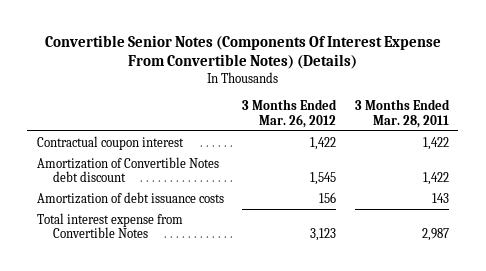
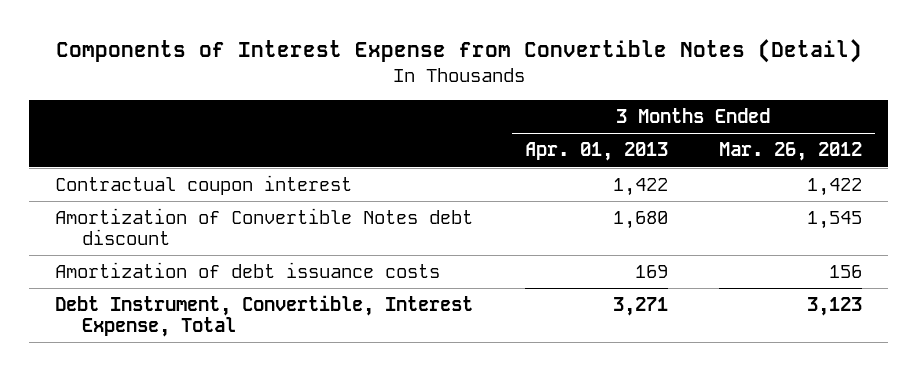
- Convertible Senior Notes (Components Of Interest Expense From Convertible Notes) (Details)
+ Components of Interest Expense from Convertible Notes (Detail)
- | 3 Months Ended Mar. 26, 2012 | 3 Months Ended Mar. 28, 2011
+ | 3 Months Ended Apr. 01, 2013 | 3 Months Ended Mar. 26, 2012
- Total interest expense from Convertible Notes | 3,123 | 2,987
+ Debt Instrument, Convertible, Interest Expense, Total | 3,271 | 3,123

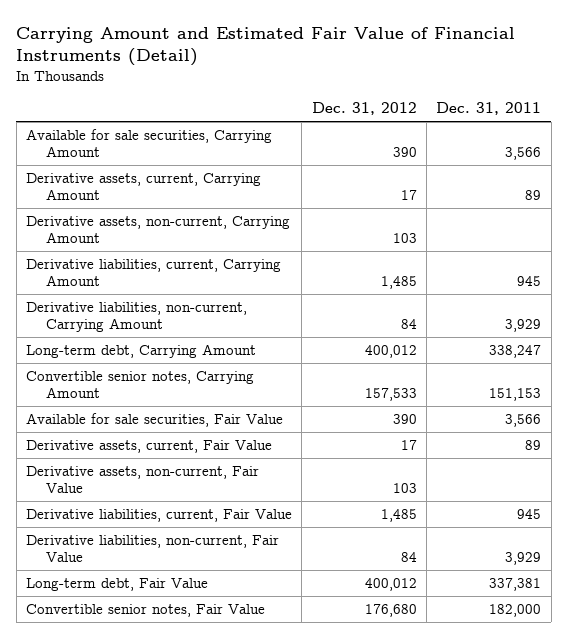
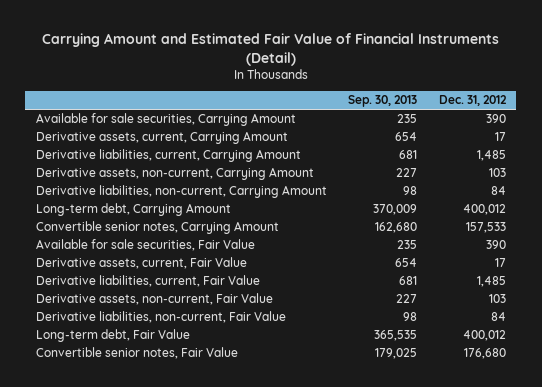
- | Dec. 31, 2012 | Dec. 31, 2011
+ | Sep. 30, 2013 | Dec. 31, 2012
moved down: Derivative assets, non-current, Carrying Amount | 227 | 103
moved down: Derivative assets, non-current, Fair Value | 227 | 103

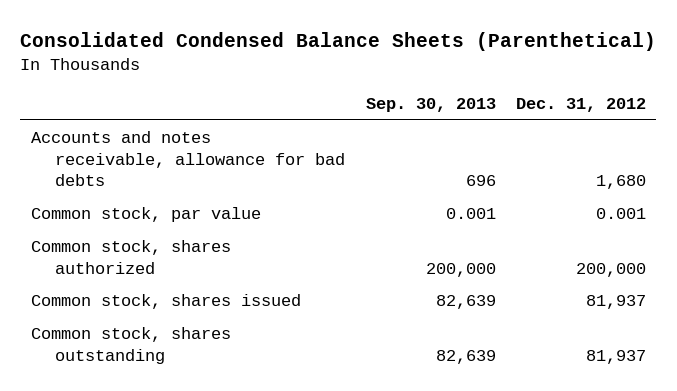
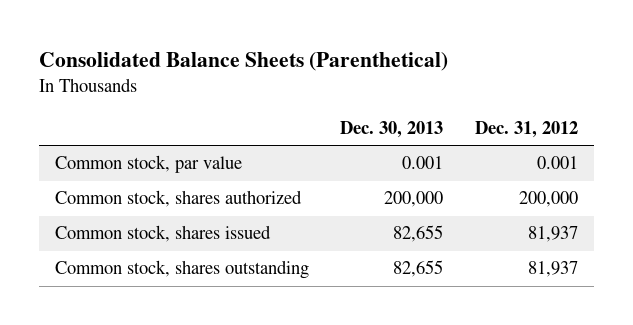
- Consolidated Condensed Balance Sheets (Parenthetical)
+ Consolidated Balance Sheets (Parenthetical)
- | Sep. 30, 2013 | Dec. 31, 2012
+ | Dec. 30, 2013 | Dec. 31, 2012
- Accounts and notes receivable, allowance for bad debts | 696 | 1,680

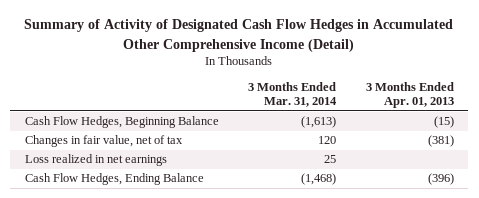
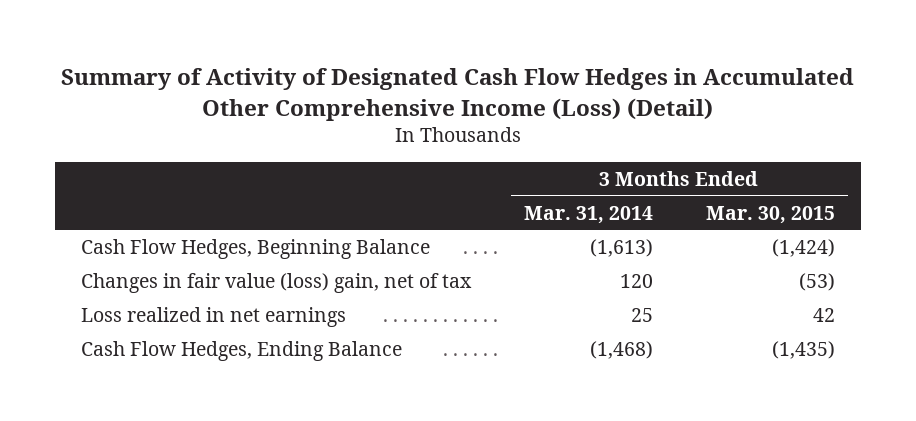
- Summary of Activity of Designated Cash Flow Hedges in Accumulated Other Comprehensive Income (Detail)
+ Summary of Activity of Designated Cash Flow Hedges in Accumulated Other Comprehensive Income (Loss) (Detail)
- | 3 Months Ended Mar. 31, 2014 | 3 Months Ended Apr. 01, 2013
+ | 3 Months Ended Mar. 31, 2014 | 3 Months Ended Mar. 30, 2015
- Changes in fair value, net of tax | 120 | (381)
+ Changes in fair value (loss) gain, net of tax | 120 | (53)

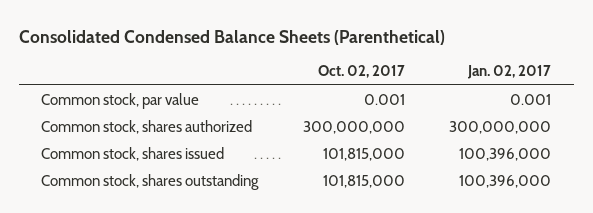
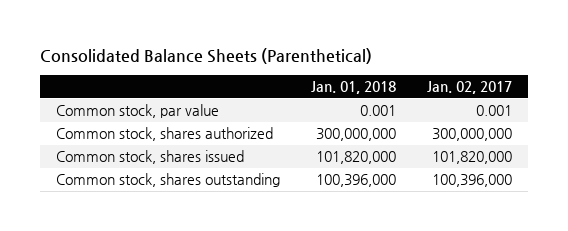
- Consolidated Condensed Balance Sheets (Parenthetical)
+ Consolidated Balance Sheets (Parenthetical)
- | Oct. 02, 2017 | Jan. 02, 2017
+ | Jan. 01, 2018 | Jan. 02, 2017
- Common stock, shares issued | 101,815,000 | 100,396,000
+ Common stock, shares issued | 101,820,000 | 101,820,000

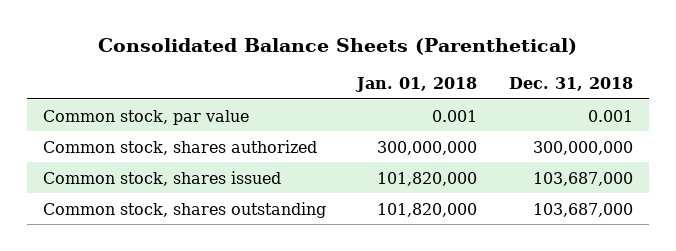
- | Jan. 01, 2018 | Jan. 02, 2017
+ | Jan. 01, 2018 | Dec. 31, 2018
- Common stock, shares outstanding | 100,396,000 | 100,396,000
+ Common stock, shares outstanding | 101,820,000 | 103,687,000

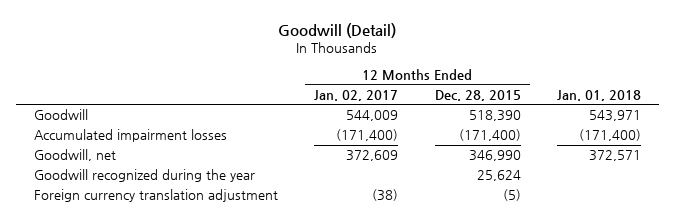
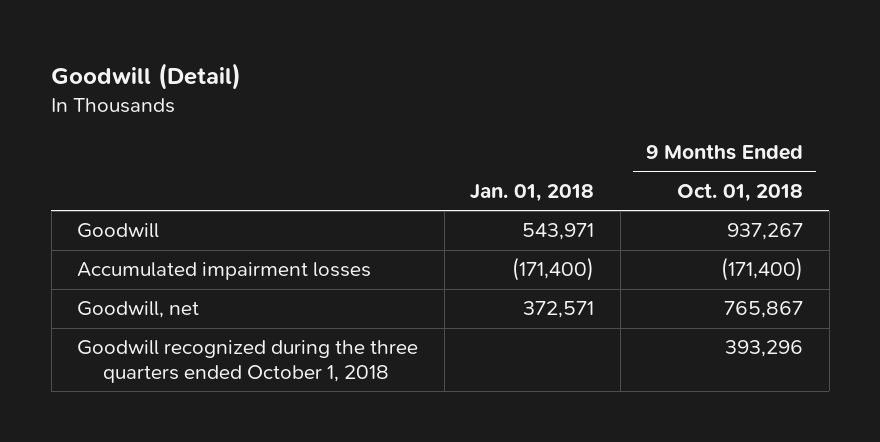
- | 12 Months Ended Jan. 02, 2017 | 12 Months Ended Dec. 28, 2015 | Jan. 01, 2018
+ | Jan. 01, 2018 | 9 Months Ended Oct. 01, 2018
- Goodwill recognized during the year | | 25,624 |
- Foreign currency translation adjustment | (38) | (5) |
+ Goodwill recognized during the three quarters ended October 1, 2018 | | 393,296

